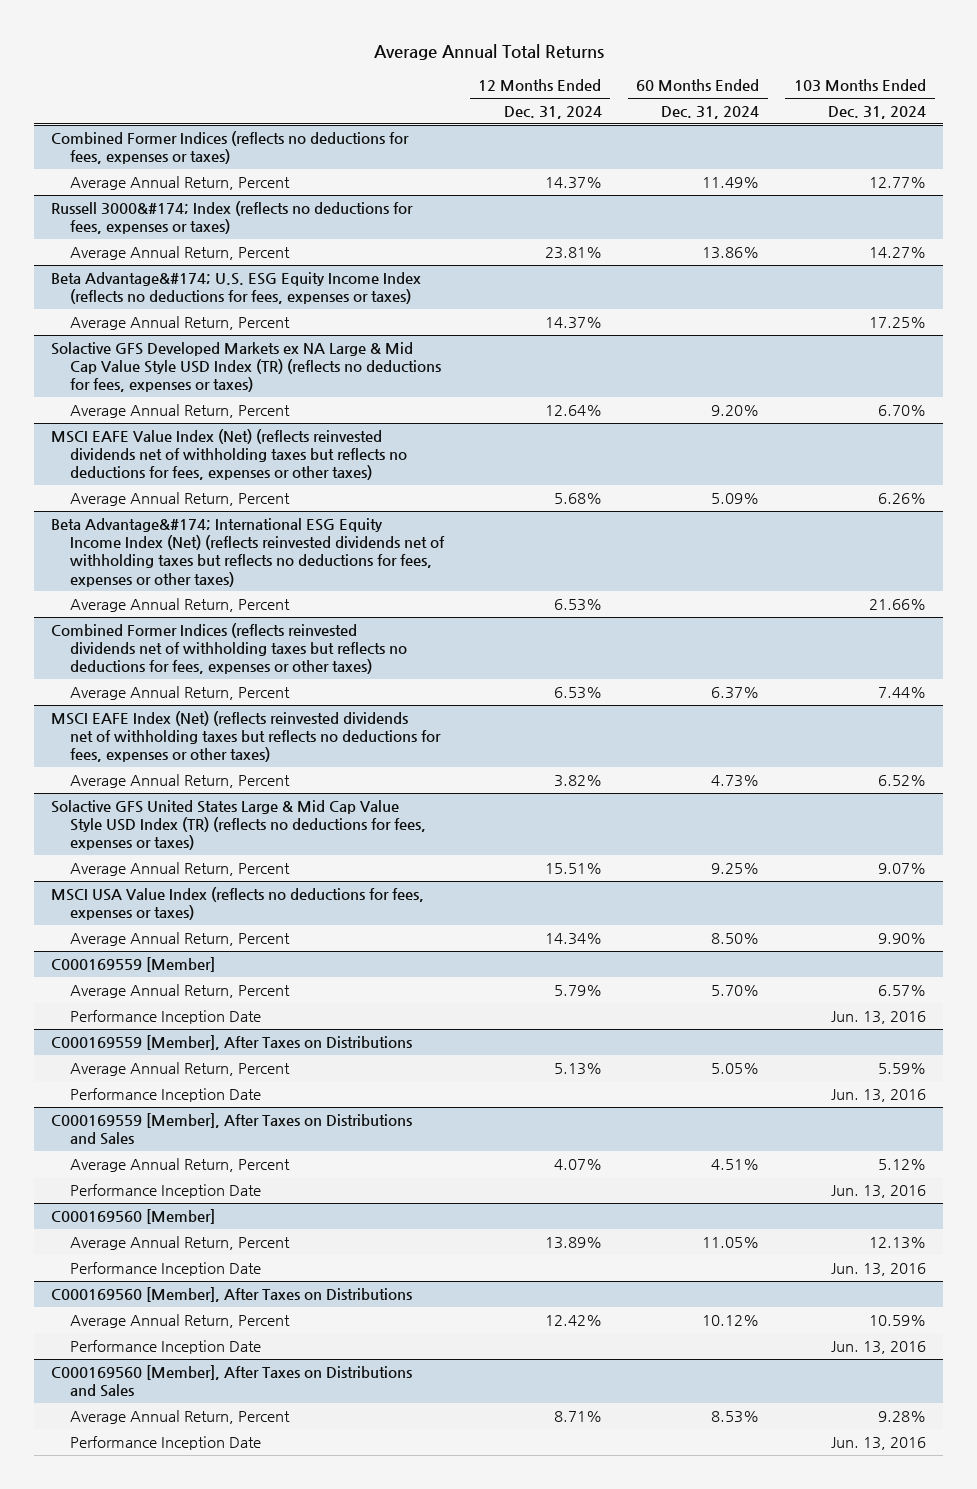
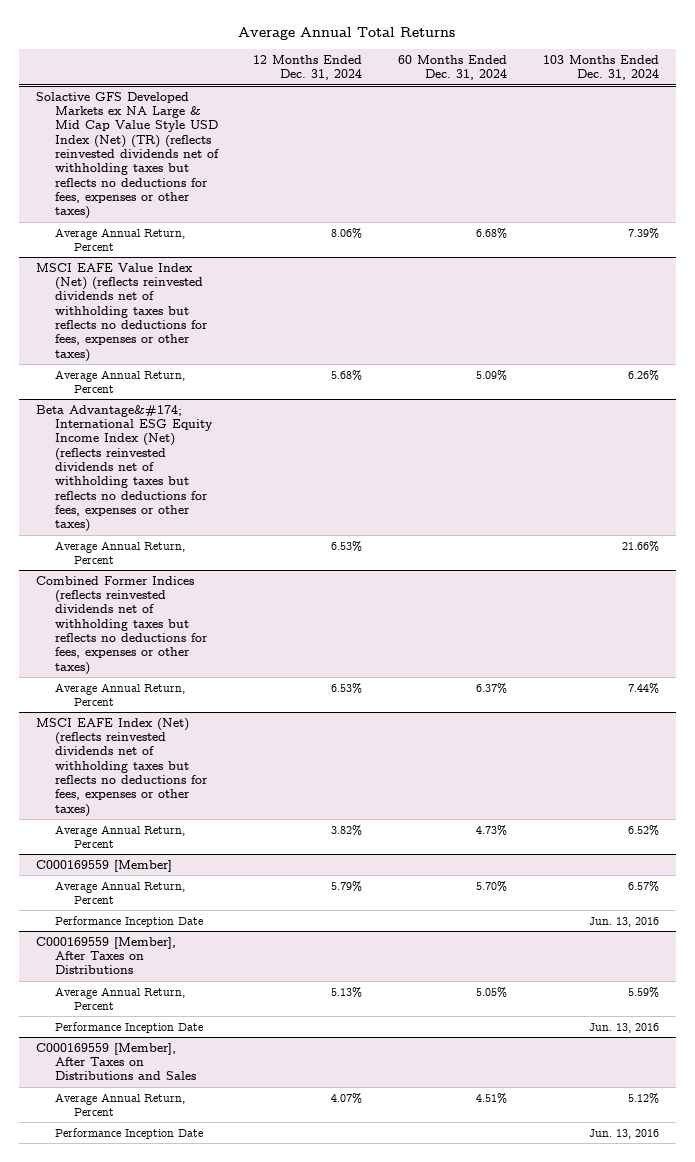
- Combined Former Indices (reflects no deductions for fees, expenses or taxes)
- Average Annual Return, Percent | 14.37% | 11.49% | 12.77%
- Russell 3000&#174; Index (reflects no deductions for fees, expenses or taxes)
- Average Annual Return, Percent | 23.81% | 13.86% | 14.27%
- Beta Advantage&#174; U.S. ESG Equity Income Index (reflects no deductions for fees, expenses or taxes)
- Average Annual Return, Percent | 14.37% | | 17.25%
- Solactive GFS Developed Markets ex NA Large & Mid Cap Value Style USD Index (TR) (reflects no deductions for fees, expenses or taxes)
- Average Annual Return, Percent | 12.64% | 9.20% | 6.70%
+ Solactive GFS Developed Markets ex NA Large & Mid Cap Value Style USD Index (Net) (TR) (reflects reinvested dividends net of withholding taxes but reflects no deductions for fees, expenses or other taxes)
+ Average Annual Return, Percent | 8.06% | 6.68% | 7.39%
- Solactive GFS United States Large & Mid Cap Value Style USD Index (TR) (reflects no deductions for fees, expenses or taxes)
- Average Annual Return, Percent | 15.51% | 9.25% | 9.07%
- MSCI USA Value Index (reflects no deductions for fees, expenses or taxes)
- Average Annual Return, Percent | 14.34% | 8.50% | 9.90%
- C000169560 [Member]
- Average Annual Return, Percent | 13.89% | 11.05% | 12.13%
- Performance Inception Date | | | Jun. 13, 2016
- C000169560 [Member], After Taxes on Distributions
- Average Annual Return, Percent | 12.42% | 10.12% | 10.59%
- Performance Inception Date | | | Jun. 13, 2016
- C000169560 [Member], After Taxes on Distributions and Sales
- Average Annual Return, Percent | 8.71% | 8.53% | 9.28%
- Performance Inception Date | | | Jun. 13, 2016

